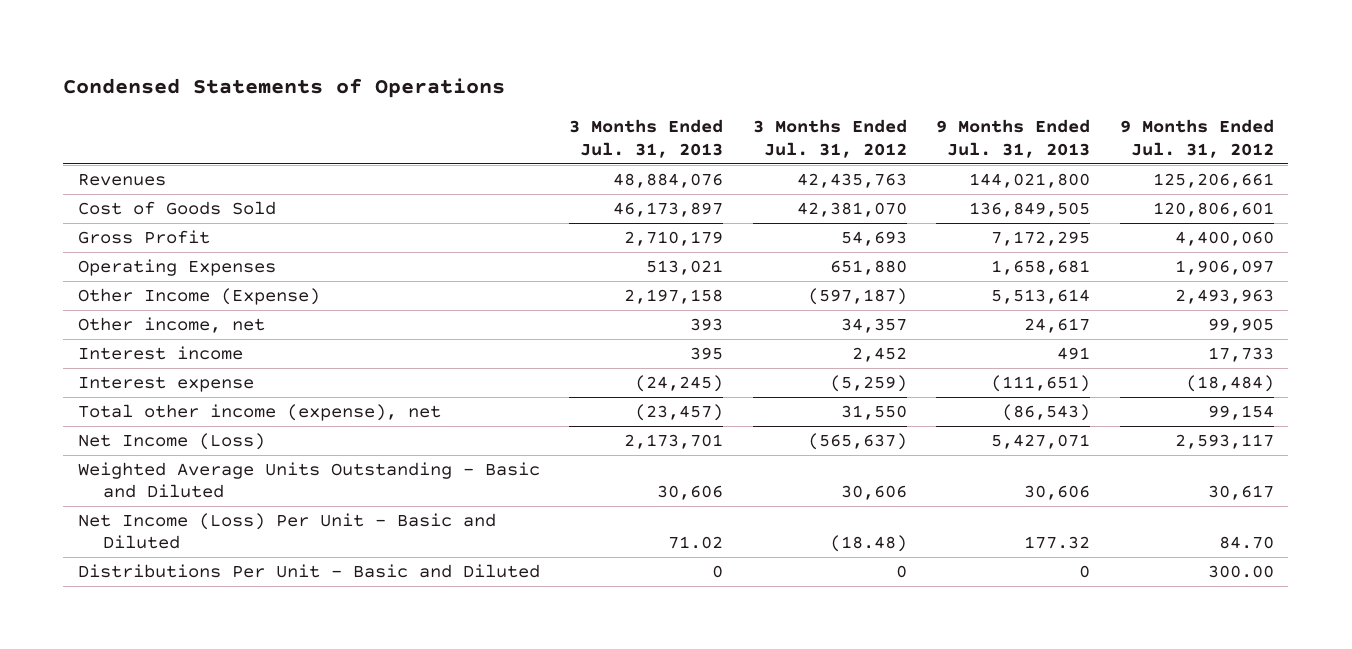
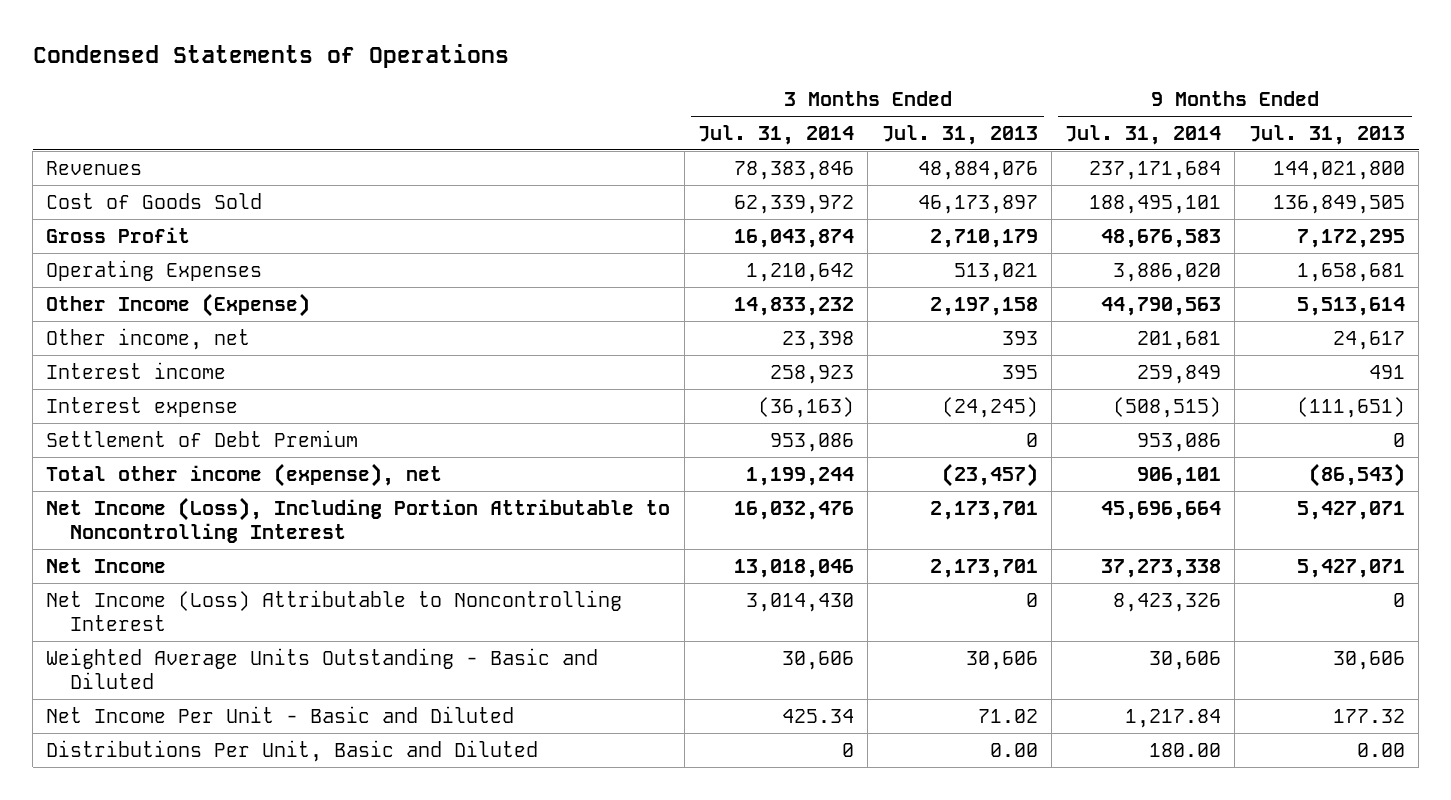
- | 3 Months Ended Jul. 31, 2013 | 3 Months Ended Jul. 31, 2012 | 9 Months Ended Jul. 31, 2013 | 9 Months Ended Jul. 31, 2012
+ | 3 Months Ended Jul. 31, 2014 | 3 Months Ended Jul. 31, 2013 | 9 Months Ended Jul. 31, 2014 | 9 Months Ended Jul. 31, 2013
+ Settlement of Debt Premium | 953,086 | 0 | 953,086 | 0
- Net Income (Loss) | 2,173,701 | (565,637) | 5,427,071 | 2,593,117
+ Net Income (Loss), Including Portion Attributable to Noncontrolling Interest | 16,032,476 | 2,173,701 | 45,696,664 | 5,427,071
+ Net Income | 13,018,046 | 2,173,701 | 37,273,338 | 5,427,071
+ Net Income (Loss) Attributable to Noncontrolling Interest | 3,014,430 | 0 | 8,423,326 | 0
- Net Income (Loss) Per Unit - Basic and Diluted | 71.02 | (18.48) | 177.32 | 84.70
- Distributions Per Unit - Basic and Diluted | 0 | 0 | 0 | 300.00
+ Net Income Per Unit - Basic and Diluted | 425.34 | 71.02 | 1,217.84 | 177.32
+ Distributions Per Unit, Basic and Diluted | 0 | 0.00 | 180.00 | 0.00

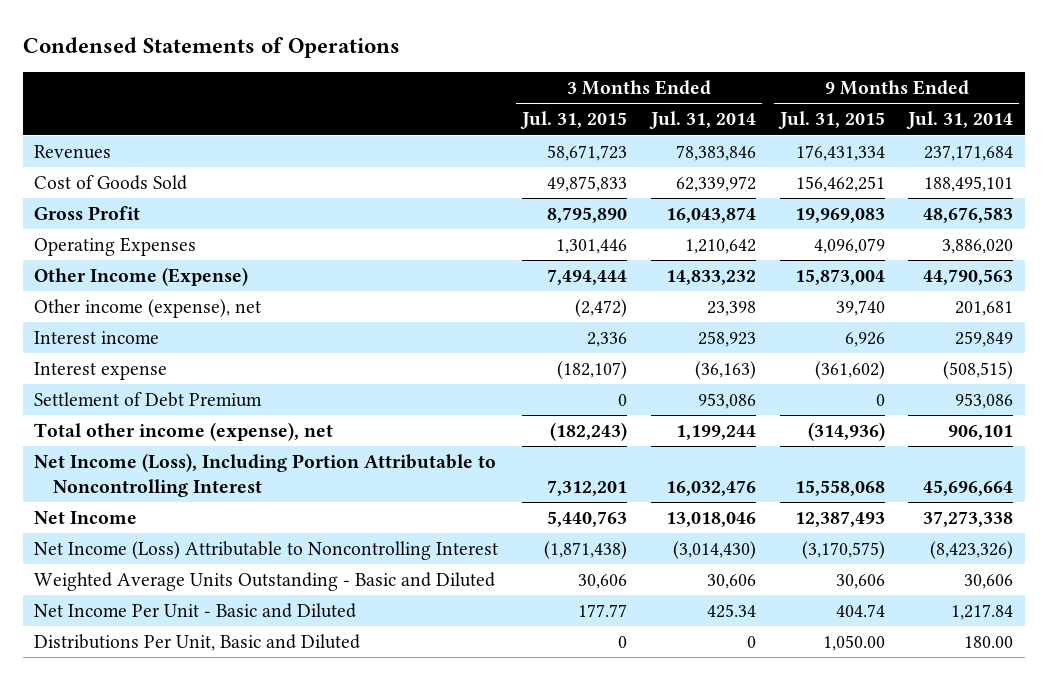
- | 3 Months Ended Jul. 31, 2014 | 3 Months Ended Jul. 31, 2013 | 9 Months Ended Jul. 31, 2014 | 9 Months Ended Jul. 31, 2013
+ | 3 Months Ended Jul. 31, 2015 | 3 Months Ended Jul. 31, 2014 | 9 Months Ended Jul. 31, 2015 | 9 Months Ended Jul. 31, 2014
- Other income, net | 23,398 | 393 | 201,681 | 24,617
+ Other income (expense), net | (2,472) | 23,398 | 39,740 | 201,681
- Net Income (Loss) Attributable to Noncontrolling Interest | 3,014,430 | 0 | 8,423,326 | 0
+ Net Income (Loss) Attributable to Noncontrolling Interest | (1,871,438) | (3,014,430) | (3,170,575) | (8,423,326)

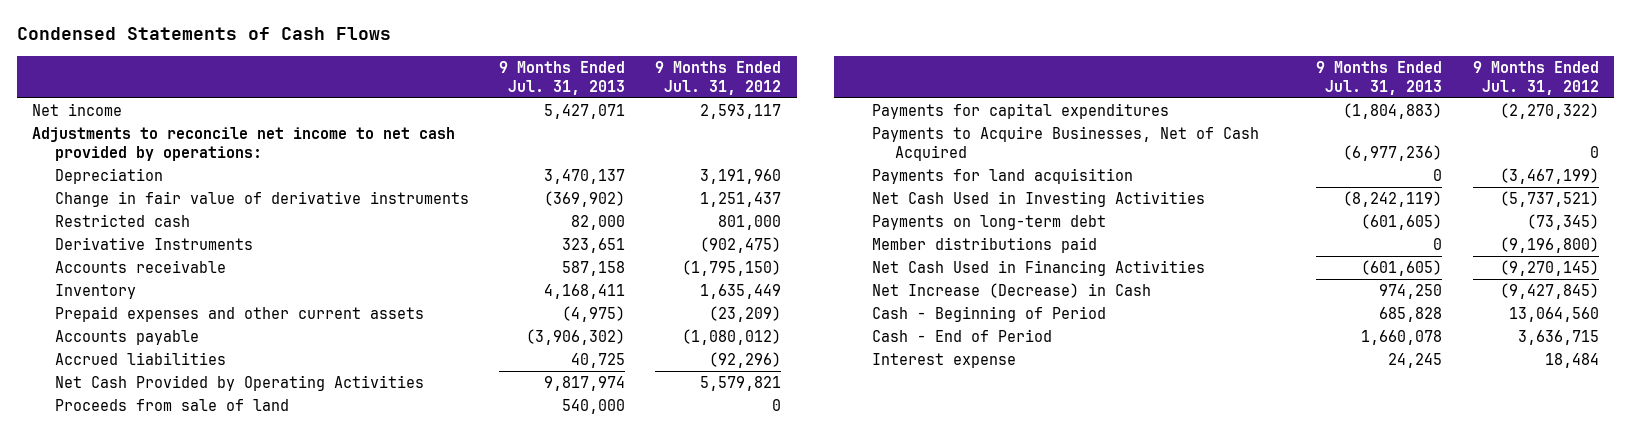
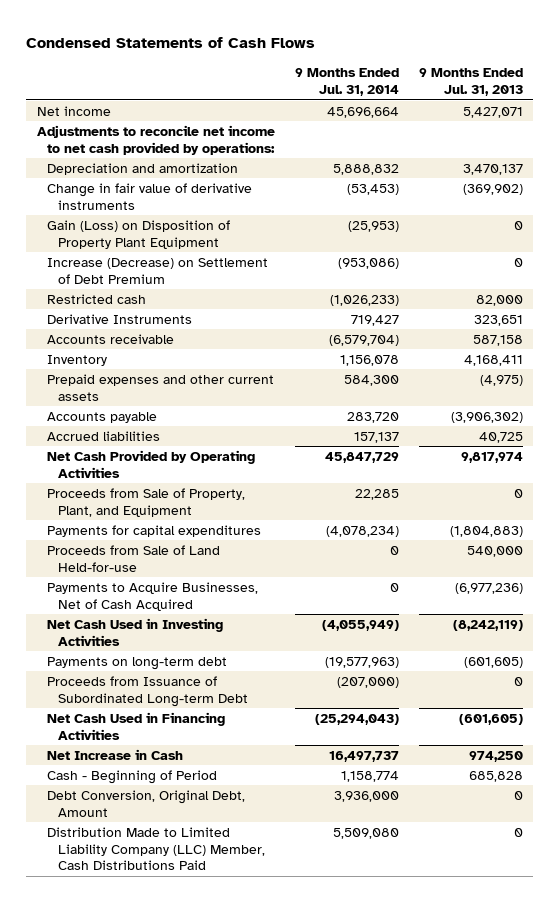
- | 9 Months Ended Jul. 31, 2013 | 9 Months Ended Jul. 31, 2012
+ | 9 Months Ended Jul. 31, 2014 | 9 Months Ended Jul. 31, 2013
- Depreciation | 3,470,137 | 3,191,960
+ Depreciation and amortization | 5,888,832 | 3,470,137
+ Gain (Loss) on Disposition of Property Plant Equipment | (25,953) | 0
+ Increase (Decrease) on Settlement of Debt Premium | (953,086) | 0
- Proceeds from sale of land | 540,000 | 0
+ Proceeds from Sale of Property, Plant, and Equipment | 22,285 | 0
+ Proceeds from Sale of Land Held-for-use | 0 | 540,000
- Payments for land acquisition | 0 | (3,467,199)
- Member distributions paid | 0 | (9,196,800)
+ Proceeds from Issuance of Subordinated Long-term Debt | (207,000) | 0
- Net Increase (Decrease) in Cash | 974,250 | (9,427,845)
+ Net Increase in Cash | 16,497,737 | 974,250
- Cash - End of Period | 1,660,078 | 3,636,715
- Interest expense | 24,245 | 18,484
+ Debt Conversion, Original Debt, Amount | 3,936,000 | 0
+ Distribution Made to Limited Liability Company (LLC) Member, Cash Distributions Paid | 5,509,080 | 0

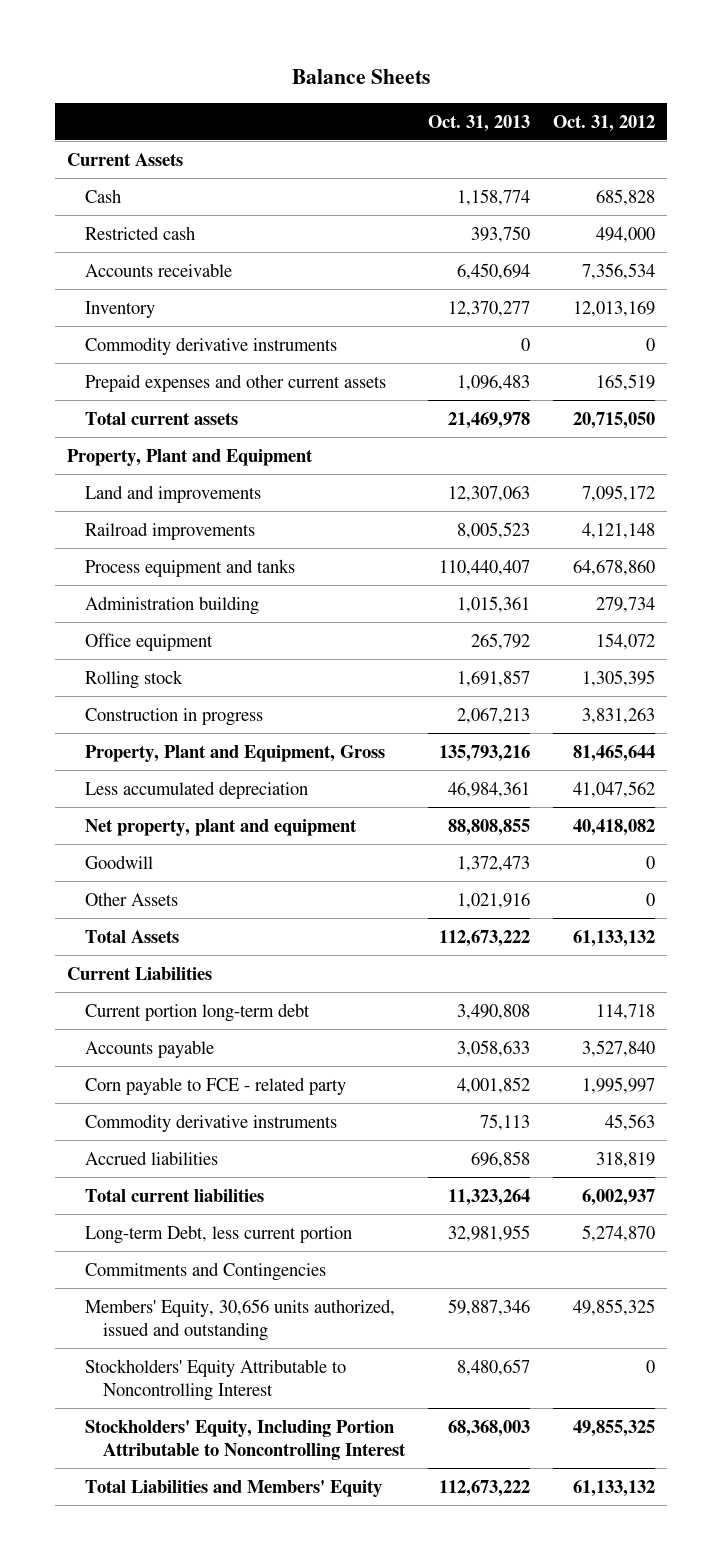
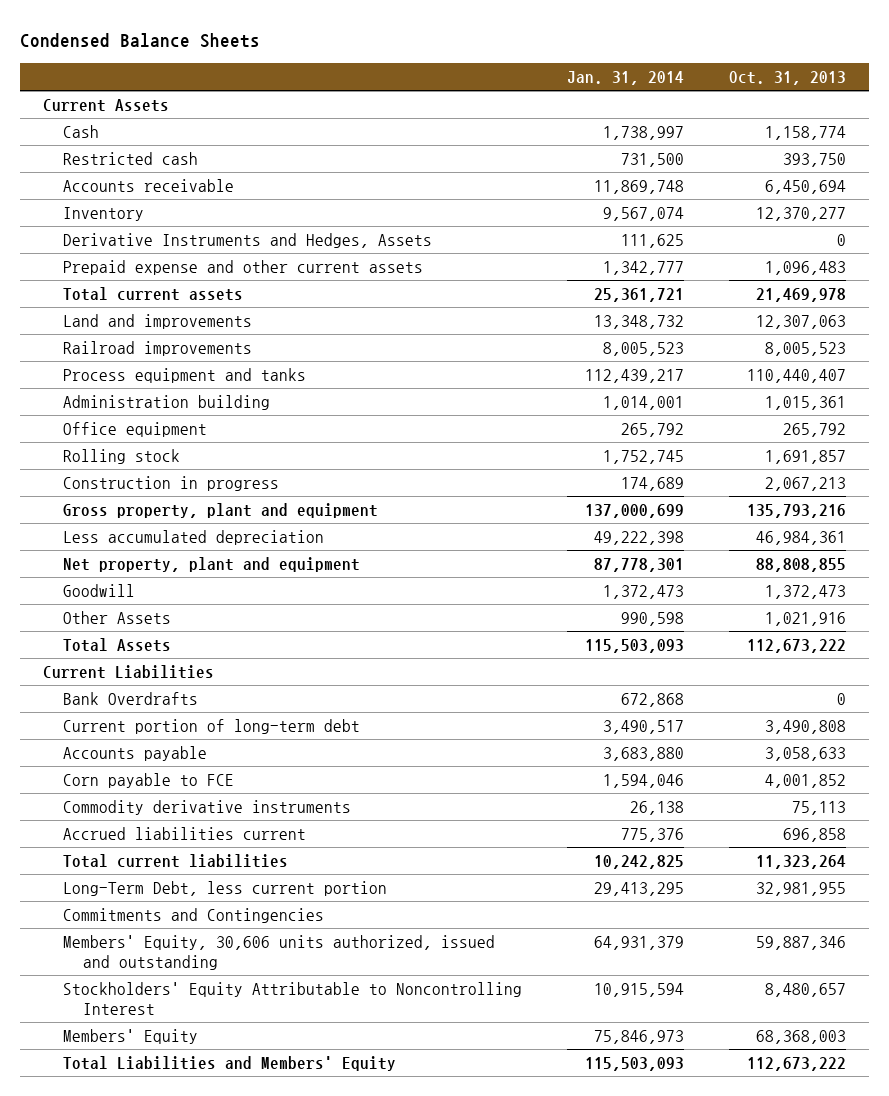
- Balance Sheets
+ Condensed Balance Sheets
- | Oct. 31, 2013 | Oct. 31, 2012
+ | Jan. 31, 2014 | Oct. 31, 2013
- Commodity derivative instruments | 0 | 0
- Prepaid expenses and other current assets | 1,096,483 | 165,519
+ Derivative Instruments and Hedges, Assets | 111,625 | 0
+ Prepaid expense and other current assets | 1,342,777 | 1,096,483
- Property, Plant and Equipment
- Property, Plant and Equipment, Gross | 135,793,216 | 81,465,644
+ Gross property, plant and equipment | 137,000,699 | 135,793,216
- Current portion long-term debt | 3,490,808 | 114,718
+ Bank Overdrafts | 672,868 | 0
+ Current portion of long-term debt | 3,490,517 | 3,490,808
- Corn payable to FCE - related party | 4,001,852 | 1,995,997
+ Corn payable to FCE | 1,594,046 | 4,001,852
- Accrued liabilities | 696,858 | 318,819
+ Accrued liabilities current | 775,376 | 696,858
- Long-term Debt, less current portion | 32,981,955 | 5,274,870
+ Long-Term Debt, less current portion | 29,413,295 | 32,981,955
- Members' Equity, 30,656 units authorized, issued and outstanding | 59,887,346 | 49,855,325
+ Members' Equity, 30,606 units authorized, issued and outstanding | 64,931,379 | 59,887,346
- Stockholders' Equity, Including Portion Attributable to Noncontrolling Interest | 68,368,003 | 49,855,325
+ Members' Equity | 75,846,973 | 68,368,003

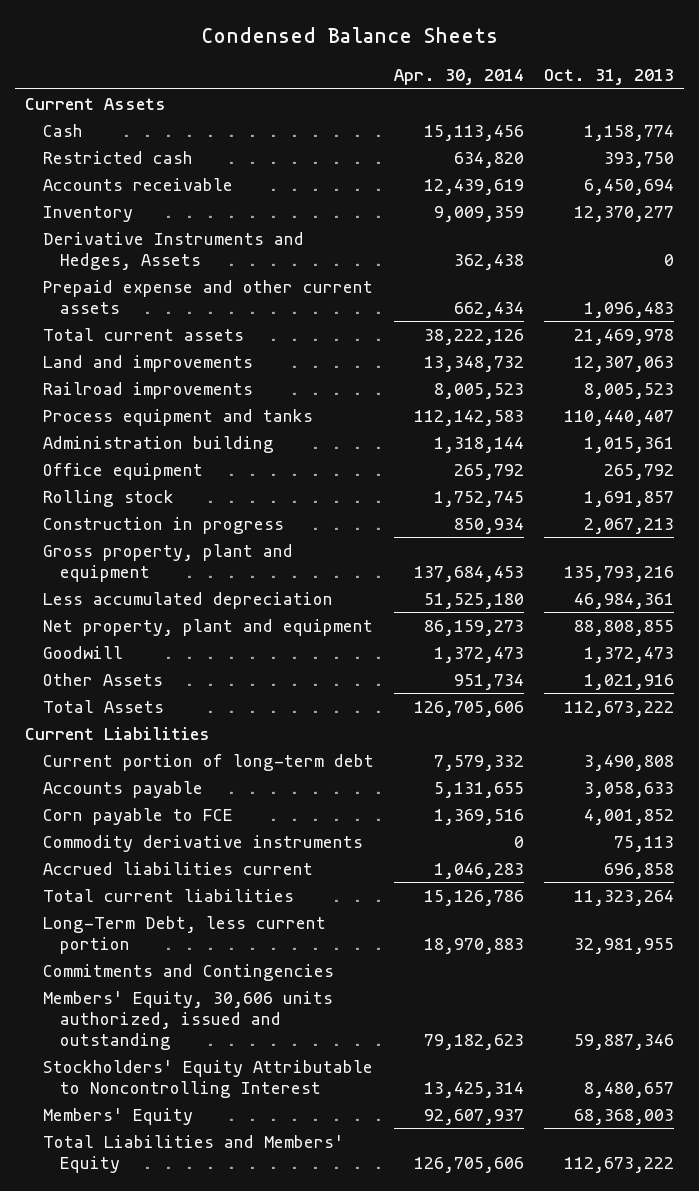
- | Jan. 31, 2014 | Oct. 31, 2013
+ | Apr. 30, 2014 | Oct. 31, 2013
- Bank Overdrafts | 672,868 | 0

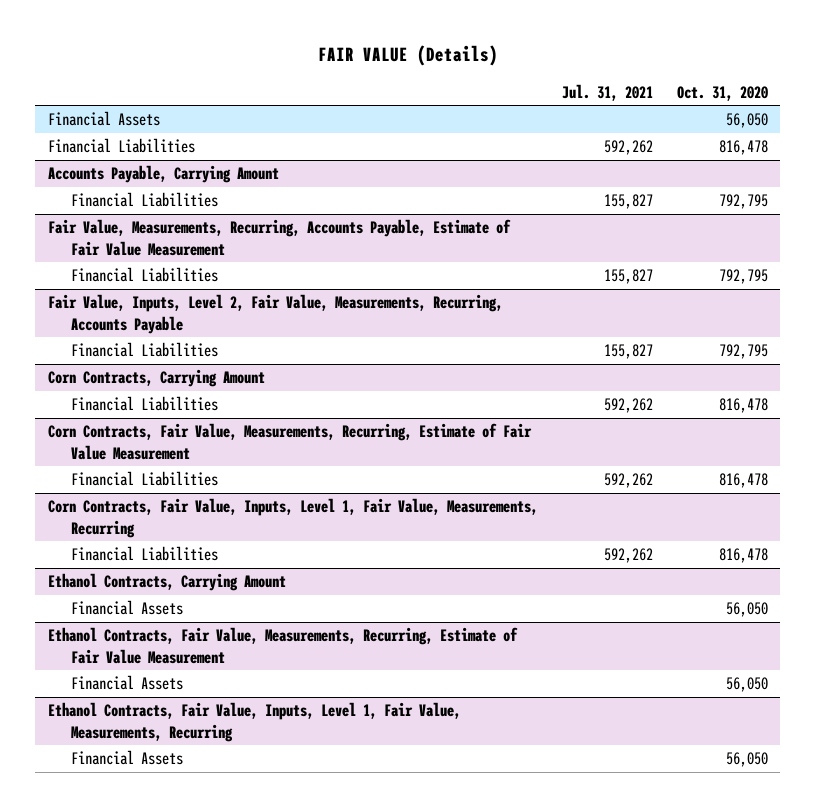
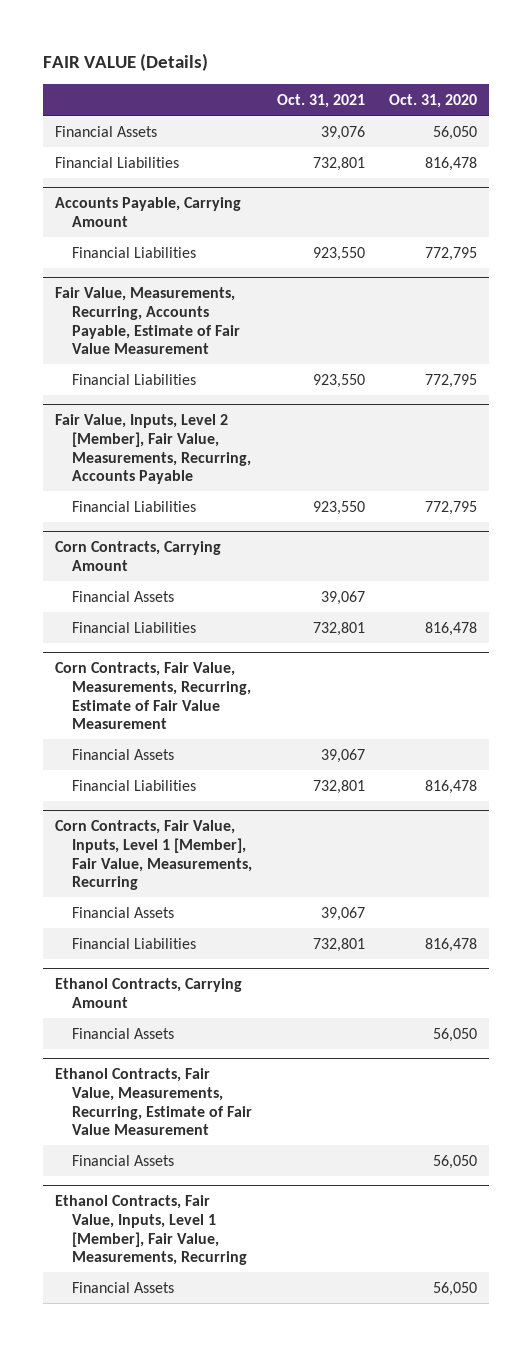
- | Jul. 31, 2021 | Oct. 31, 2020
+ | Oct. 31, 2021 | Oct. 31, 2020
@ Accounts Payable, Carrying Amount
- Financial Liabilities | 155,827 | 792,795
+ Financial Liabilities | 923,550 | 772,795
@ Fair Value, Measurements, Recurring, Accounts Payable, Estimate of Fair Value Measurement
- Financial Liabilities | 155,827 | 792,795
- Fair Value, Inputs, Level 2, Fair Value, Measurements, Recurring, Accounts Payable
- Financial Liabilities | 155,827 | 792,795
@ Fair Value, Measurements, Recurring, Accounts Payable, Estimate of Fair Value Measurement
+ Financial Liabilities | 923,550 | 772,795
+ Fair Value, Inputs, Level 2 [Member], Fair Value, Measurements, Recurring, Accounts Payable
+ Financial Liabilities | 923,550 | 772,795
@ Corn Contracts, Carrying Amount
+ Financial Assets | 39,067 |
@ Corn Contracts, Fair Value, Measurements, Recurring, Estimate of Fair Value Measurement
+ Financial Assets | 39,067 |
- Corn Contracts, Fair Value, Inputs, Level 1, Fair Value, Measurements, Recurring
+ Corn Contracts, Fair Value, Inputs, Level 1 [Member], Fair Value, Measurements, Recurring
+ Financial Assets | 39,067 |
- Ethanol Contracts, Fair Value, Inputs, Level 1, Fair Value, Measurements, Recurring
+ Ethanol Contracts, Fair Value, Inputs, Level 1 [Member], Fair Value, Measurements, Recurring

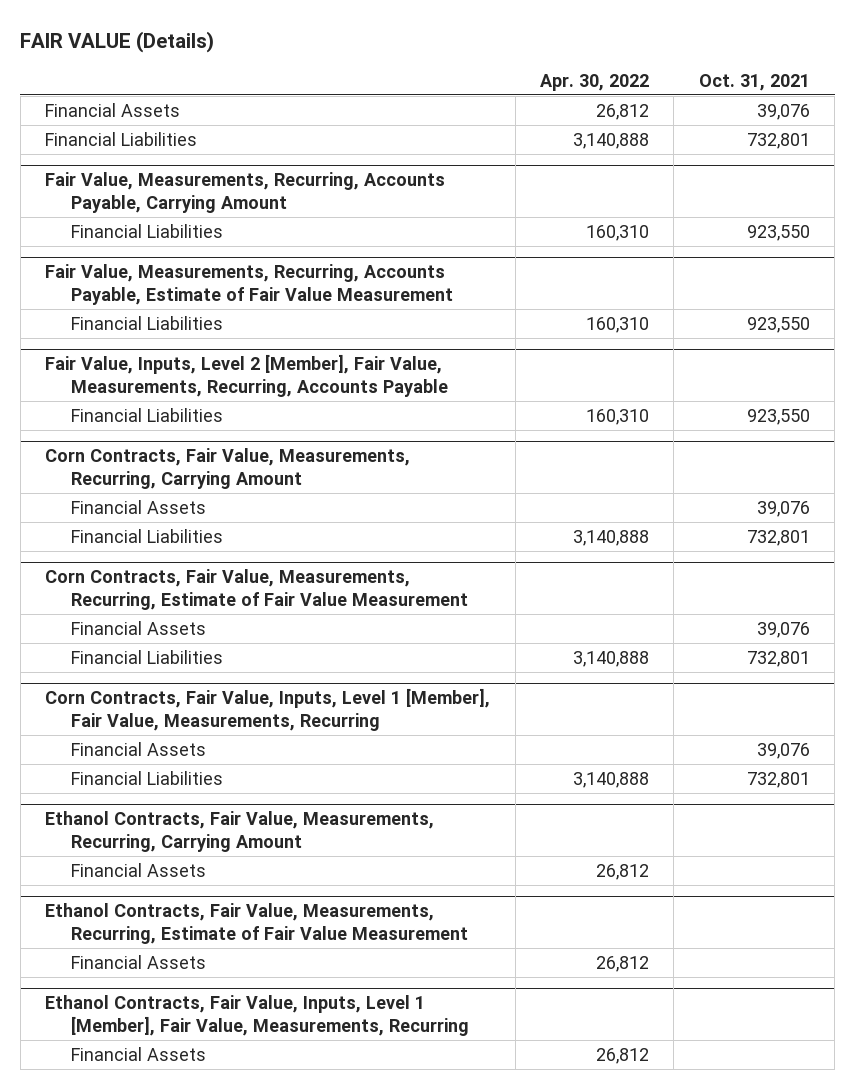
- | Oct. 31, 2021 | Oct. 31, 2020
+ | Apr. 30, 2022 | Oct. 31, 2021
- Accounts Payable, Carrying Amount
+ Fair Value, Measurements, Recurring, Accounts Payable, Carrying Amount
- Corn Contracts, Carrying Amount
- Financial Assets | 39,067 |
+ Corn Contracts, Fair Value, Measurements, Recurring, Carrying Amount
+ Financial Assets | | 39,076
@ Corn Contracts, Fair Value, Measurements, Recurring, Estimate of Fair Value Measurement
- Financial Assets | 39,067 |
+ Financial Assets | | 39,076
@ Corn Contracts, Fair Value, Inputs, Level 1 [Member], Fair Value, Measurements, Recurring
- Financial Assets | 39,067 |
+ Financial Assets | | 39,076
- Ethanol Contracts, Carrying Amount
+ Ethanol Contracts, Fair Value, Measurements, Recurring, Carrying Amount

